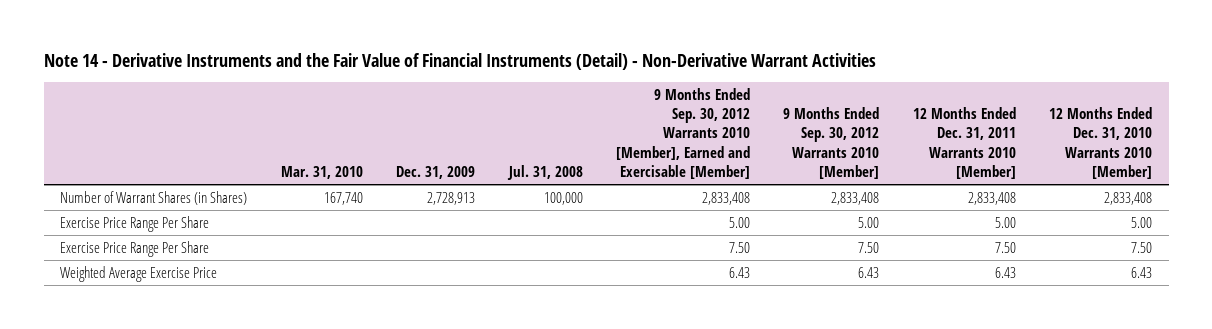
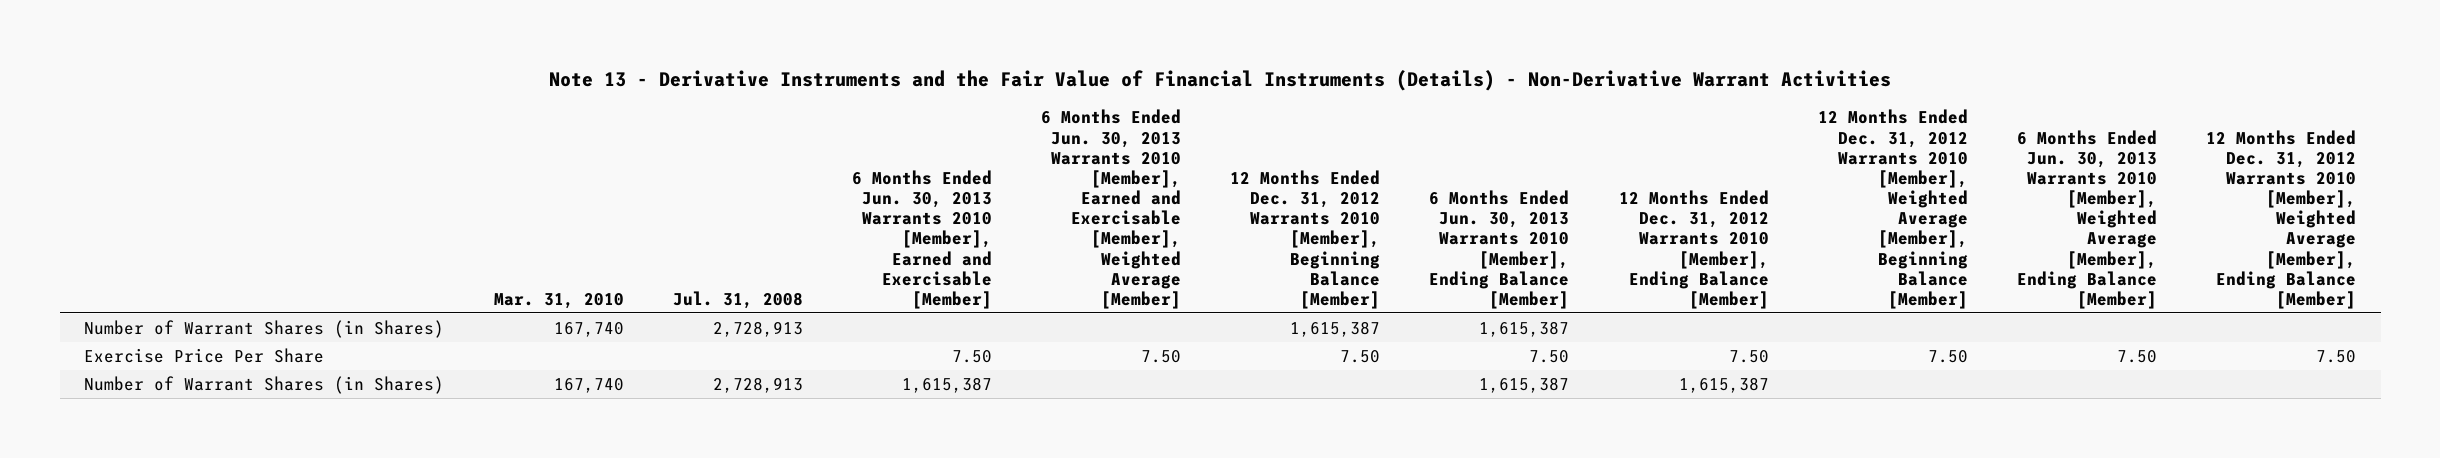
- Note 14 - Derivative Instruments and the Fair Value of Financial Instruments (Detail) - Non-Derivative Warrant Activities
+ Note 13 - Derivative Instruments and the Fair Value of Financial Instruments (Details) - Non-Derivative Warrant Activities
- | Mar. 31, 2010 | Dec. 31, 2009 | Jul. 31, 2008 | 9 Months Ended Sep. 30, 2012 Warrants 2010 [Member], Earned and Exercisable [Member] | 9 Months Ended Sep. 30, 2012 Warrants 2010 [Member] | 12 Months Ended Dec. 31, 2011 Warrants 2010 [Member] | 12 Months Ended Dec. 31, 2010 Warrants 2010 [Member]
+ | Mar. 31, 2010 | Jul. 31, 2008 | 6 Months Ended Jun. 30, 2013 Warrants 2010 [Member], Earned and Exercisable [Member] | 6 Months Ended Jun. 30, 2013 Warrants 2010 [Member], Earned and Exercisable [Member], Weighted Average [Member] | 12 Months Ended Dec. 31, 2012 Warrants 2010 [Member], Beginning Balance [Member] | 6 Months Ended Jun. 30, 2013 Warrants 2010 [Member], Ending Balance [Member] | 12 Months Ended Dec. 31, 2012 Warrants 2010 [Member], Ending Balance [Member] | 12 Months Ended Dec. 31, 2012 Warrants 2010 [Member], Weighted Average [Member], Beginning Balance [Member] | 6 Months Ended Jun. 30, 2013 Warrants 2010 [Member], Weighted Average [Member], Ending Balance [Member] | 12 Months Ended Dec. 31, 2012 Warrants 2010 [Member], Weighted Average [Member], Ending Balance [Member]
- Number of Warrant Shares (in Shares) | 167,740 | 2,728,913 | 100,000 | 2,833,408 | 2,833,408 | 2,833,408 | 2,833,408
- Exercise Price Range Per Share | | | | 5.00 | 5.00 | 5.00 | 5.00
- Exercise Price Range Per Share | | | | 7.50 | 7.50 | 7.50 | 7.50
- Weighted Average Exercise Price | | | | 6.43 | 6.43 | 6.43 | 6.43
+ Number of Warrant Shares (in Shares) | 167,740 | 2,728,913 | | | 1,615,387 | 1,615,387 | | | |
+ Exercise Price Per Share | | | 7.50 | 7.50 | 7.50 | 7.50 | 7.50 | 7.50 | 7.50 | 7.50
+ Number of Warrant Shares (in Shares) | 167,740 | 2,728,913 | 1,615,387 | | | 1,615,387 | 1,615,387 | | |

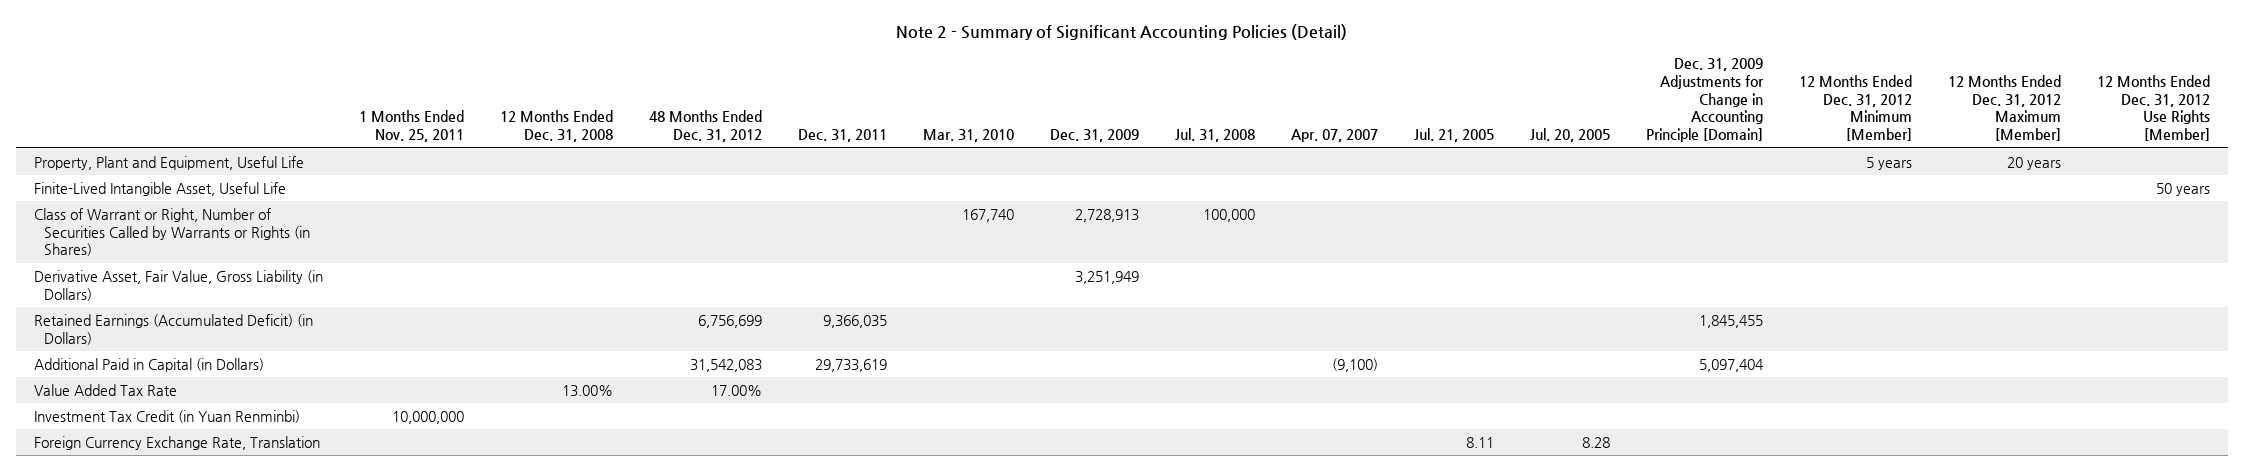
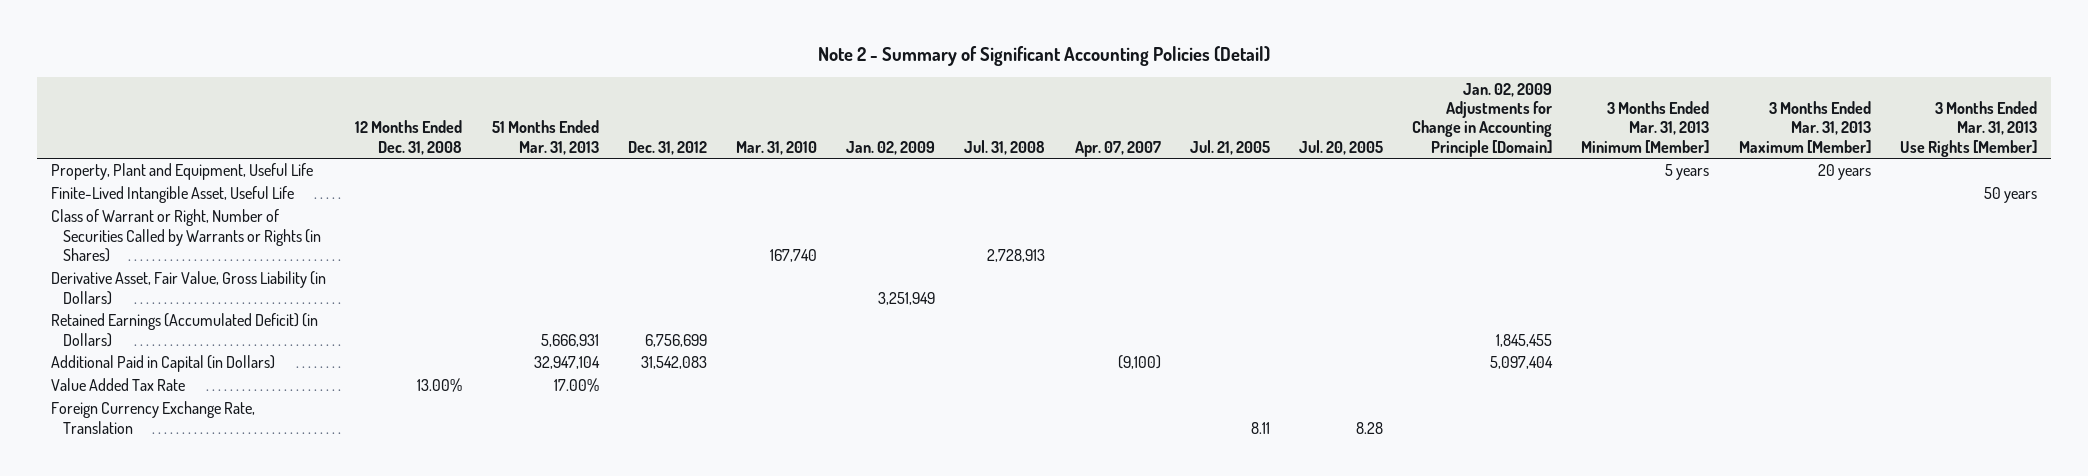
- | 1 Months Ended Nov. 25, 2011 | 12 Months Ended Dec. 31, 2008 | 48 Months Ended Dec. 31, 2012 | Dec. 31, 2011 | Mar. 31, 2010 | Dec. 31, 2009 | Jul. 31, 2008 | Apr. 07, 2007 | Jul. 21, 2005 | Jul. 20, 2005 | Dec. 31, 2009 Adjustments for Change in Accounting Principle [Domain] | 12 Months Ended Dec. 31, 2012 Minimum [Member] | 12 Months Ended Dec. 31, 2012 Maximum [Member] | 12 Months Ended Dec. 31, 2012 Use Rights [Member]
+ | 12 Months Ended Dec. 31, 2008 | 51 Months Ended Mar. 31, 2013 | Dec. 31, 2012 | Mar. 31, 2010 | Jan. 02, 2009 | Jul. 31, 2008 | Apr. 07, 2007 | Jul. 21, 2005 | Jul. 20, 2005 | Jan. 02, 2009 Adjustments for Change in Accounting Principle [Domain] | 3 Months Ended Mar. 31, 2013 Minimum [Member] | 3 Months Ended Mar. 31, 2013 Maximum [Member] | 3 Months Ended Mar. 31, 2013 Use Rights [Member]
- Class of Warrant or Right, Number of Securities Called by Warrants or Rights (in Shares) | | | | | 167,740 | 2,728,913 | 100,000 | | | | | | |
+ Class of Warrant or Right, Number of Securities Called by Warrants or Rights (in Shares) | | | | 167,740 | | 2,728,913 | | | | | | |
- Investment Tax Credit (in Yuan Renminbi) | 10,000,000 | | | | | | | | | | | | |

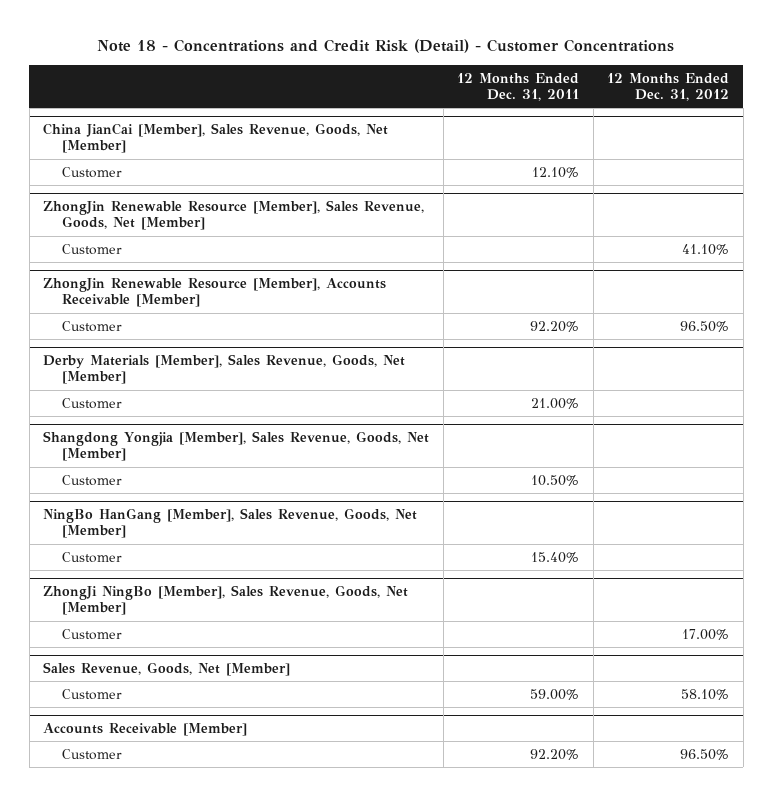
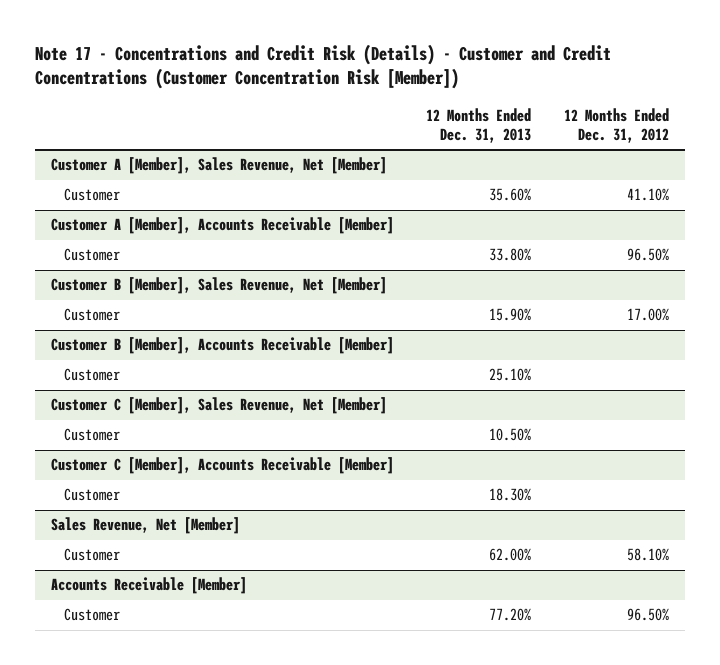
- Note 18 - Concentrations and Credit Risk (Detail) - Customer Concentrations
+ Note 17 - Concentrations and Credit Risk (Details) - Customer and Credit Concentrations (Customer Concentration Risk [Member])
- | 12 Months Ended Dec. 31, 2011 | 12 Months Ended Dec. 31, 2012
+ | 12 Months Ended Dec. 31, 2013 | 12 Months Ended Dec. 31, 2012
- China JianCai [Member], Sales Revenue, Goods, Net [Member]
- Customer | 12.10% |
- ZhongJin Renewable Resource [Member], Sales Revenue, Goods, Net [Member]
+ Customer A [Member], Sales Revenue, Net [Member]
- ZhongJin Renewable Resource [Member], Accounts Receivable [Member]
+ Customer A [Member], Accounts Receivable [Member]
- Derby Materials [Member], Sales Revenue, Goods, Net [Member]
- Customer | 21.00% |
- Shangdong Yongjia [Member], Sales Revenue, Goods, Net [Member]
- Customer | 10.50% |
- NingBo HanGang [Member], Sales Revenue, Goods, Net [Member]
- Customer | 15.40% |
- ZhongJi NingBo [Member], Sales Revenue, Goods, Net [Member]
+ Customer B [Member], Sales Revenue, Net [Member]
- Sales Revenue, Goods, Net [Member]
+ Customer B [Member], Accounts Receivable [Member]
+ Customer | 25.10% |
+ Customer C [Member], Sales Revenue, Net [Member]
+ Customer | 10.50% |
+ Customer C [Member], Accounts Receivable [Member]
+ Customer | 18.30% |
+ Sales Revenue, Net [Member]

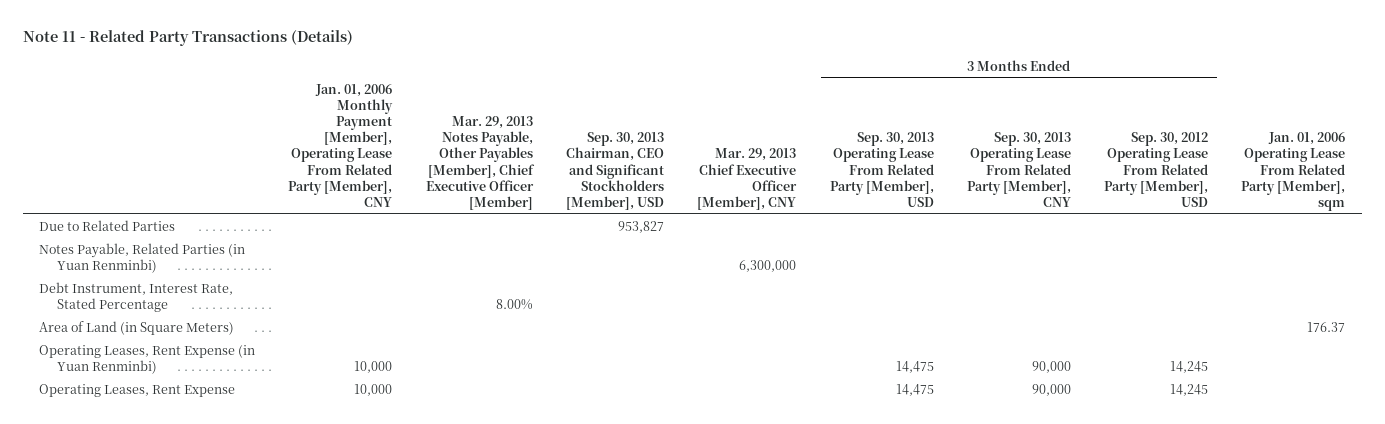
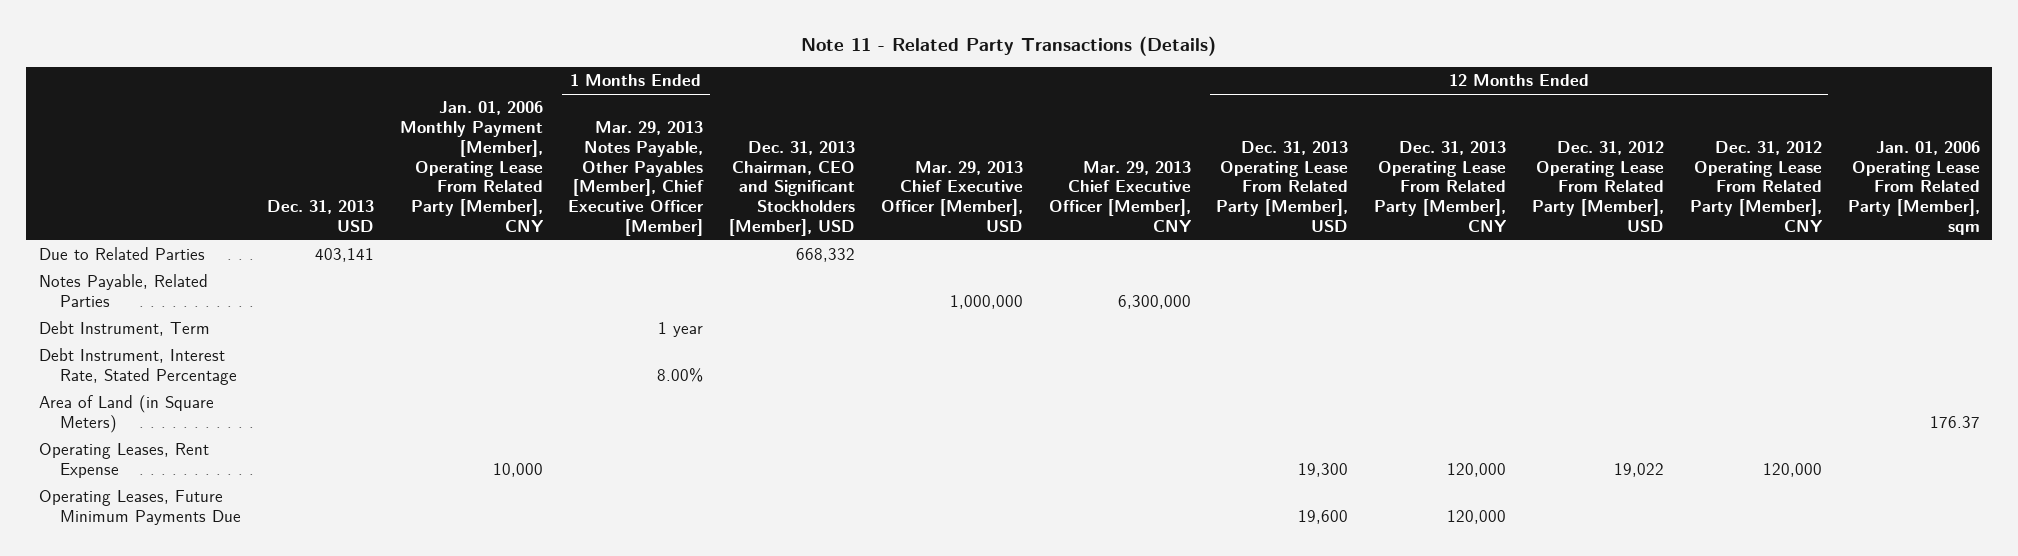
- | Jan. 01, 2006 Monthly Payment [Member], Operating Lease From Related Party [Member], CNY | Mar. 29, 2013 Notes Payable, Other Payables [Member], Chief Executive Officer [Member] | Sep. 30, 2013 Chairman, CEO and Significant Stockholders [Member], USD | Mar. 29, 2013 Chief Executive Officer [Member], CNY | 3 Months Ended Sep. 30, 2013 Operating Lease From Related Party [Member], USD | 3 Months Ended Sep. 30, 2013 Operating Lease From Related Party [Member], CNY | 3 Months Ended Sep. 30, 2012 Operating Lease From Related Party [Member], USD | Jan. 01, 2006 Operating Lease From Related Party [Member], sqm
+ | Dec. 31, 2013 USD | Jan. 01, 2006 Monthly Payment [Member], Operating Lease From Related Party [Member], CNY | 1 Months Ended Mar. 29, 2013 Notes Payable, Other Payables [Member], Chief Executive Officer [Member] | Dec. 31, 2013 Chairman, CEO and Significant Stockholders [Member], USD | Mar. 29, 2013 Chief Executive Officer [Member], USD | Mar. 29, 2013 Chief Executive Officer [Member], CNY | 12 Months Ended Dec. 31, 2013 Operating Lease From Related Party [Member], USD | 12 Months Ended Dec. 31, 2013 Operating Lease From Related Party [Member], CNY | 12 Months Ended Dec. 31, 2012 Operating Lease From Related Party [Member], USD | 12 Months Ended Dec. 31, 2012 Operating Lease From Related Party [Member], CNY | Jan. 01, 2006 Operating Lease From Related Party [Member], sqm
- Notes Payable, Related Parties (in Yuan Renminbi) | | | | 6,300,000 | | | |
+ Notes Payable, Related Parties | | | | | 1,000,000 | 6,300,000 | | | | |
+ Debt Instrument, Term | | | 1 year | | | | | | | |
- Operating Leases, Rent Expense (in Yuan Renminbi) | 10,000 | | | | 14,475 | 90,000 | 14,245 |
+ Operating Leases, Future Minimum Payments Due | | | | | | | 19,600 | 120,000 | | |

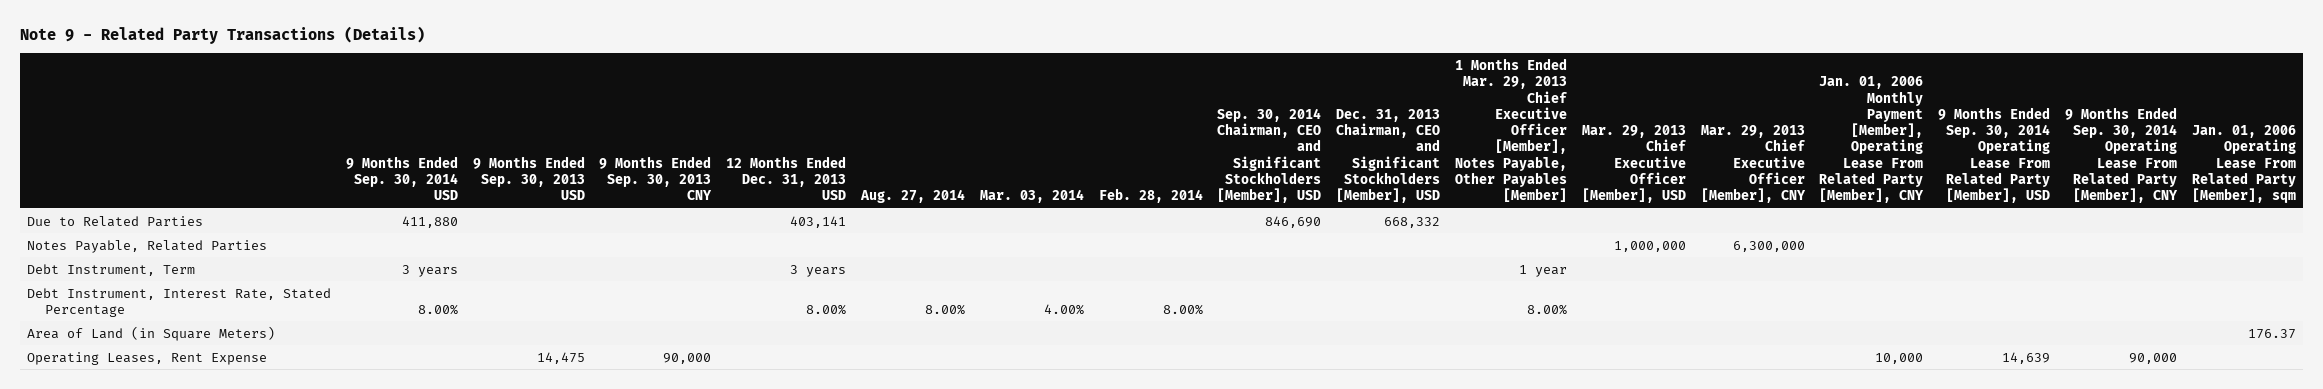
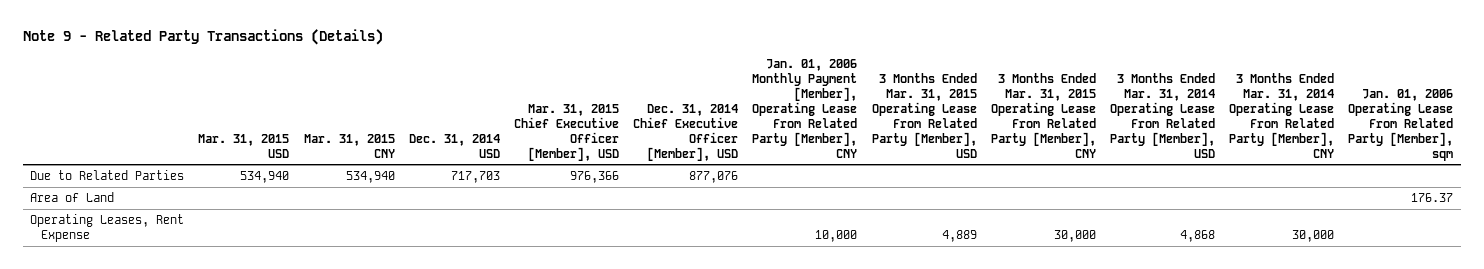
- | 9 Months Ended Sep. 30, 2014 USD | 9 Months Ended Sep. 30, 2013 USD | 9 Months Ended Sep. 30, 2013 CNY | 12 Months Ended Dec. 31, 2013 USD | Aug. 27, 2014 | Mar. 03, 2014 | Feb. 28, 2014 | Sep. 30, 2014 Chairman, CEO and Significant Stockholders [Member], USD | Dec. 31, 2013 Chairman, CEO and Significant Stockholders [Member], USD | 1 Months Ended Mar. 29, 2013 Chief Executive Officer [Member], Notes Payable, Other Payables [Member] | Mar. 29, 2013 Chief Executive Officer [Member], USD | Mar. 29, 2013 Chief Executive Officer [Member], CNY | Jan. 01, 2006 Monthly Payment [Member], Operating Lease From Related Party [Member], CNY | 9 Months Ended Sep. 30, 2014 Operating Lease From Related Party [Member], USD | 9 Months Ended Sep. 30, 2014 Operating Lease From Related Party [Member], CNY | Jan. 01, 2006 Operating Lease From Related Party [Member], sqm
+ | Mar. 31, 2015 USD | Mar. 31, 2015 CNY | Dec. 31, 2014 USD | Mar. 31, 2015 Chief Executive Officer [Member], USD | Dec. 31, 2014 Chief Executive Officer [Member], USD | Jan. 01, 2006 Monthly Payment [Member], Operating Lease From Related Party [Member], CNY | 3 Months Ended Mar. 31, 2015 Operating Lease From Related Party [Member], USD | 3 Months Ended Mar. 31, 2015 Operating Lease From Related Party [Member], CNY | 3 Months Ended Mar. 31, 2014 Operating Lease From Related Party [Member], USD | 3 Months Ended Mar. 31, 2014 Operating Lease From Related Party [Member], CNY | Jan. 01, 2006 Operating Lease From Related Party [Member], sqm
- Notes Payable, Related Parties | | | | | | | | | | | 1,000,000 | 6,300,000 | | | |
- Debt Instrument, Term | 3 years | | | 3 years | | | | | | 1 year | | | | | |
- Debt Instrument, Interest Rate, Stated Percentage | 8.00% | | | 8.00% | 8.00% | 4.00% | 8.00% | | | 8.00% | | | | | |
- Area of Land (in Square Meters) | | | | | | | | | | | | | | | | 176.37
+ Area of Land | | | | | | | | | | | 176.37

